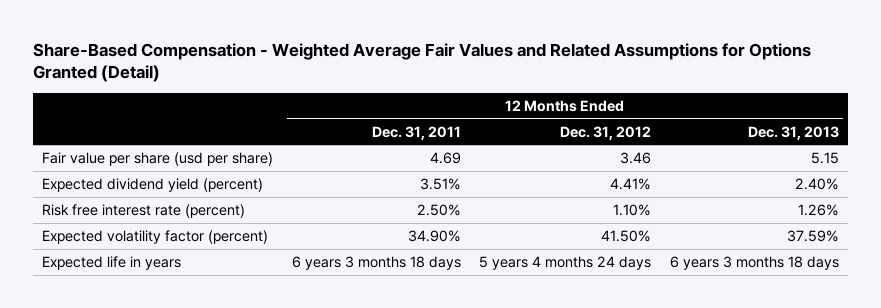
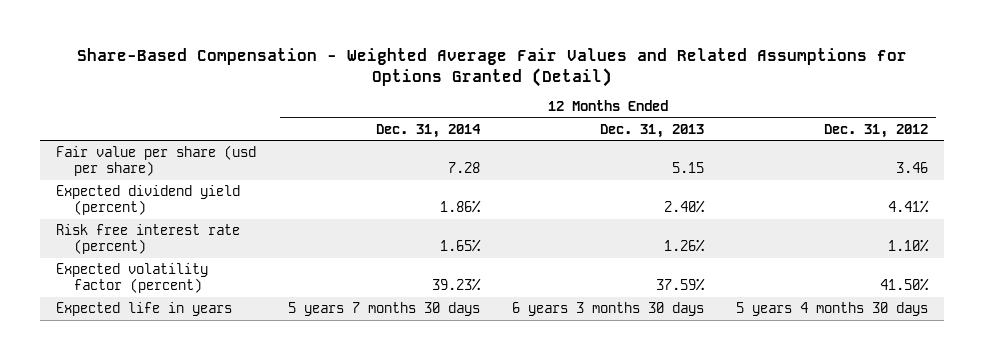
- | 12 Months Ended Dec. 31, 2011 | 12 Months Ended Dec. 31, 2012 | 12 Months Ended Dec. 31, 2013
+ | 12 Months Ended Dec. 31, 2014 | 12 Months Ended Dec. 31, 2013 | 12 Months Ended Dec. 31, 2012
- Expected life in years | 6 years 3 months 18 days | 5 years 4 months 24 days | 6 years 3 months 18 days
+ Expected life in years | 5 years 7 months 30 days | 6 years 3 months 30 days | 5 years 4 months 30 days

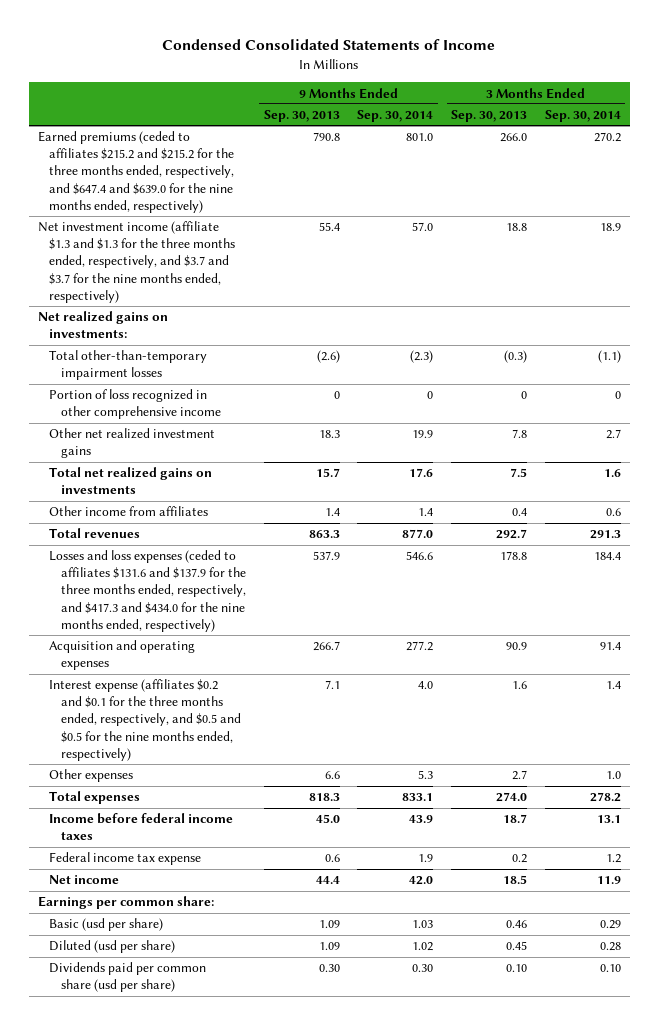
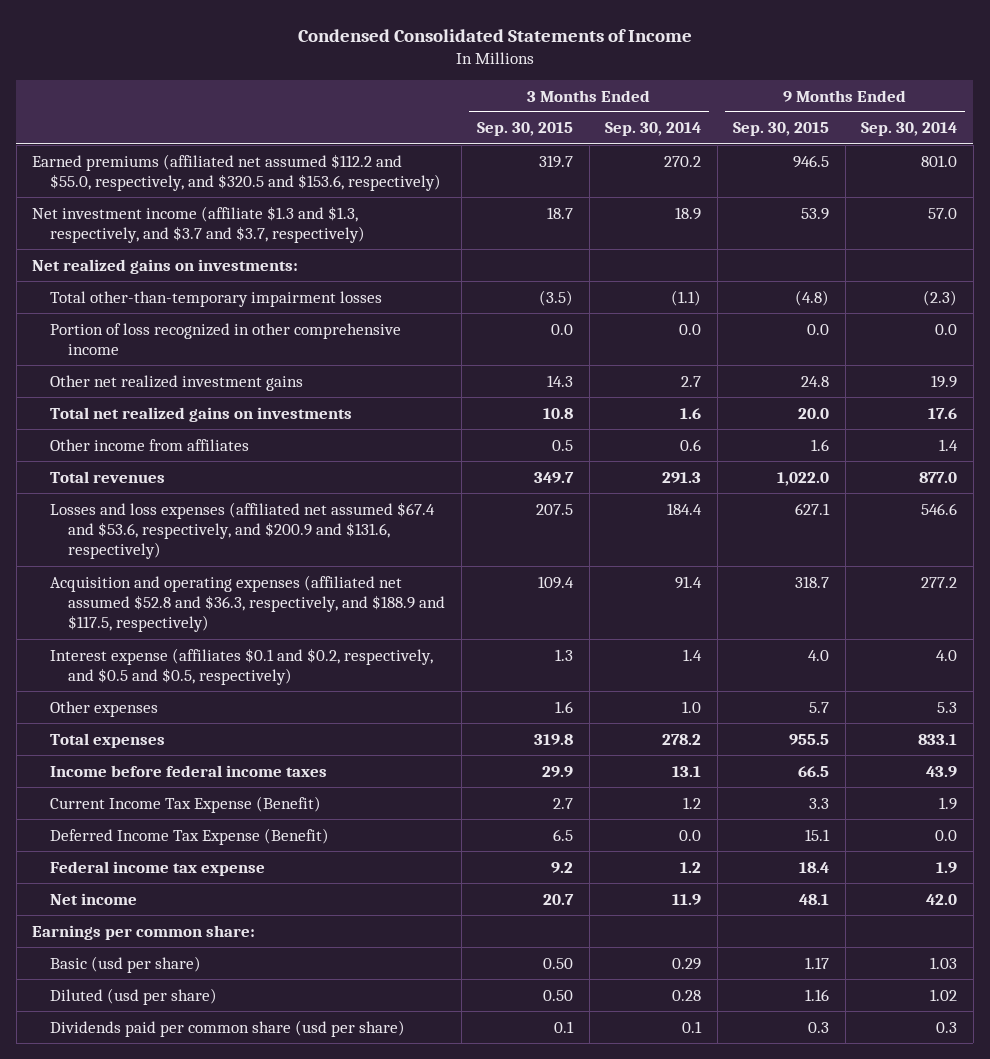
- | 9 Months Ended Sep. 30, 2013 | 9 Months Ended Sep. 30, 2014 | 3 Months Ended Sep. 30, 2013 | 3 Months Ended Sep. 30, 2014
+ | 3 Months Ended Sep. 30, 2015 | 3 Months Ended Sep. 30, 2014 | 9 Months Ended Sep. 30, 2015 | 9 Months Ended Sep. 30, 2014
- Earned premiums (ceded to affiliates $215.2 and $215.2 for the three months ended, respectively, and $647.4 and $639.0 for the nine months ended, respectively) | 790.8 | 801.0 | 266.0 | 270.2
- Net investment income (affiliate $1.3 and $1.3 for the three months ended, respectively, and $3.7 and $3.7 for the nine months ended, respectively) | 55.4 | 57.0 | 18.8 | 18.9
+ Earned premiums (affiliated net assumed $112.2 and $55.0, respectively, and $320.5 and $153.6, respectively) | 319.7 | 270.2 | 946.5 | 801.0
+ Net investment income (affiliate $1.3 and $1.3, respectively, and $3.7 and $3.7, respectively) | 18.7 | 18.9 | 53.9 | 57.0
- Portion of loss recognized in other comprehensive income | 0 | 0 | 0 | 0
+ Portion of loss recognized in other comprehensive income | 0.0 | 0.0 | 0.0 | 0.0
- Losses and loss expenses (ceded to affiliates $131.6 and $137.9 for the three months ended, respectively, and $417.3 and $434.0 for the nine months ended, respectively) | 537.9 | 546.6 | 178.8 | 184.4
- Acquisition and operating expenses | 266.7 | 277.2 | 90.9 | 91.4
- Interest expense (affiliates $0.2 and $0.1 for the three months ended, respectively, and $0.5 and $0.5 for the nine months ended, respectively) | 7.1 | 4.0 | 1.6 | 1.4
+ Losses and loss expenses (affiliated net assumed $67.4 and $53.6, respectively, and $200.9 and $131.6, respectively) | 207.5 | 184.4 | 627.1 | 546.6
+ Acquisition and operating expenses (affiliated net assumed $52.8 and $36.3, respectively, and $188.9 and $117.5, respectively) | 109.4 | 91.4 | 318.7 | 277.2
+ Interest expense (affiliates $0.1 and $0.2, respectively, and $0.5 and $0.5, respectively) | 1.3 | 1.4 | 4.0 | 4.0
+ Current Income Tax Expense (Benefit) | 2.7 | 1.2 | 3.3 | 1.9
+ Deferred Income Tax Expense (Benefit) | 6.5 | 0.0 | 15.1 | 0.0
- Dividends paid per common share (usd per share) | 0.30 | 0.30 | 0.10 | 0.10
+ Dividends paid per common share (usd per share) | 0.1 | 0.1 | 0.3 | 0.3

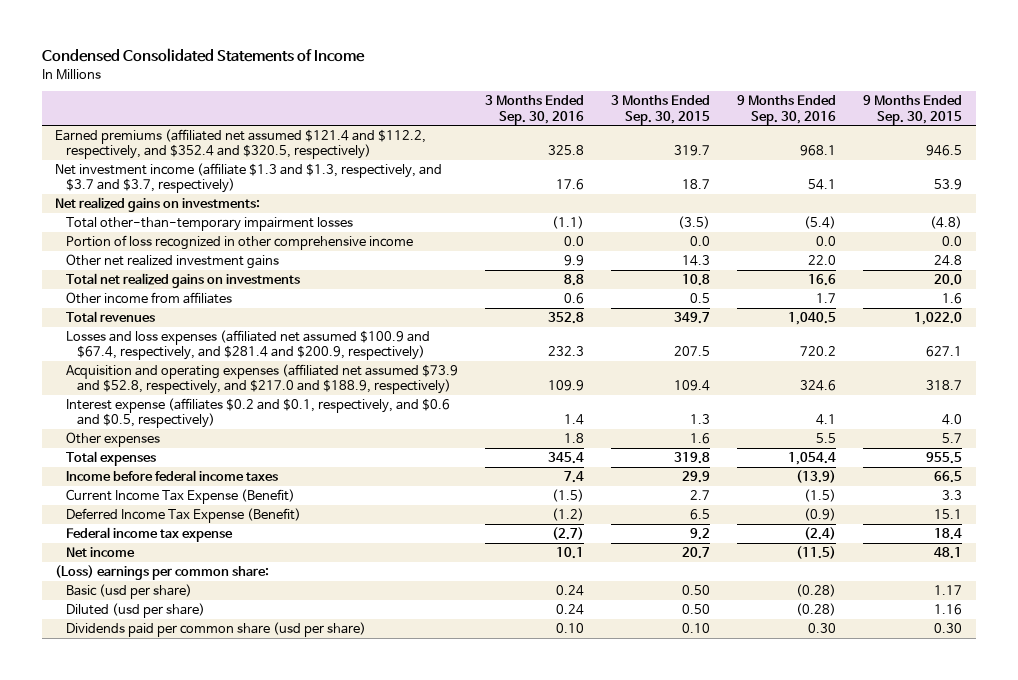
- | 3 Months Ended Sep. 30, 2015 | 3 Months Ended Sep. 30, 2014 | 9 Months Ended Sep. 30, 2015 | 9 Months Ended Sep. 30, 2014
+ | 3 Months Ended Sep. 30, 2016 | 3 Months Ended Sep. 30, 2015 | 9 Months Ended Sep. 30, 2016 | 9 Months Ended Sep. 30, 2015
- Earned premiums (affiliated net assumed $112.2 and $55.0, respectively, and $320.5 and $153.6, respectively) | 319.7 | 270.2 | 946.5 | 801.0
+ Earned premiums (affiliated net assumed $121.4 and $112.2, respectively, and $352.4 and $320.5, respectively) | 325.8 | 319.7 | 968.1 | 946.5
- Losses and loss expenses (affiliated net assumed $67.4 and $53.6, respectively, and $200.9 and $131.6, respectively) | 207.5 | 184.4 | 627.1 | 546.6
- Acquisition and operating expenses (affiliated net assumed $52.8 and $36.3, respectively, and $188.9 and $117.5, respectively) | 109.4 | 91.4 | 318.7 | 277.2
- Interest expense (affiliates $0.1 and $0.2, respectively, and $0.5 and $0.5, respectively) | 1.3 | 1.4 | 4.0 | 4.0
+ Losses and loss expenses (affiliated net assumed $100.9 and $67.4, respectively, and $281.4 and $200.9, respectively) | 232.3 | 207.5 | 720.2 | 627.1
+ Acquisition and operating expenses (affiliated net assumed $73.9 and $52.8, respectively, and $217.0 and $188.9, respectively) | 109.9 | 109.4 | 324.6 | 318.7
+ Interest expense (affiliates $0.2 and $0.1, respectively, and $0.6 and $0.5, respectively) | 1.4 | 1.3 | 4.1 | 4.0
- Earnings per common share:
+ (Loss) earnings per common share:
- Dividends paid per common share (usd per share) | 0.1 | 0.1 | 0.3 | 0.3
+ Dividends paid per common share (usd per share) | 0.10 | 0.10 | 0.30 | 0.30

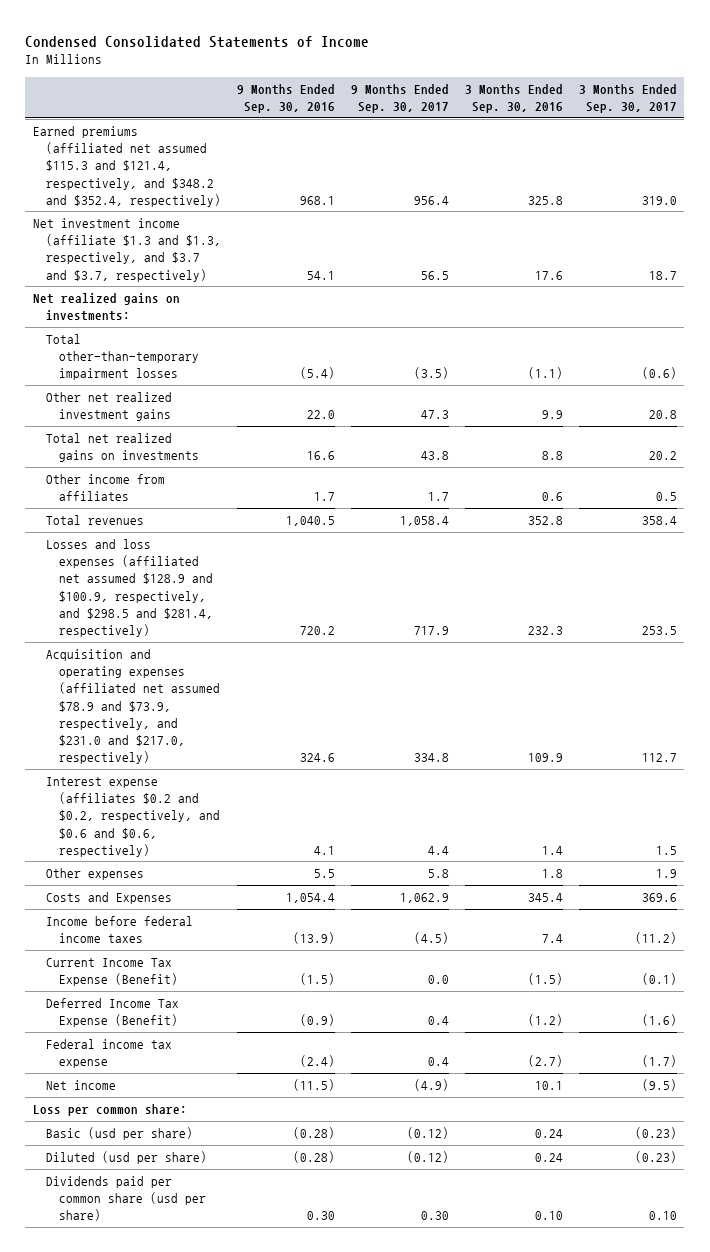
- | 3 Months Ended Sep. 30, 2016 | 3 Months Ended Sep. 30, 2015 | 9 Months Ended Sep. 30, 2016 | 9 Months Ended Sep. 30, 2015
+ | 9 Months Ended Sep. 30, 2016 | 9 Months Ended Sep. 30, 2017 | 3 Months Ended Sep. 30, 2016 | 3 Months Ended Sep. 30, 2017
- Earned premiums (affiliated net assumed $121.4 and $112.2, respectively, and $352.4 and $320.5, respectively) | 325.8 | 319.7 | 968.1 | 946.5
+ Earned premiums (affiliated net assumed $115.3 and $121.4, respectively, and $348.2 and $352.4, respectively) | 968.1 | 956.4 | 325.8 | 319.0
- Portion of loss recognized in other comprehensive income | 0.0 | 0.0 | 0.0 | 0.0
- Losses and loss expenses (affiliated net assumed $100.9 and $67.4, respectively, and $281.4 and $200.9, respectively) | 232.3 | 207.5 | 720.2 | 627.1
- Acquisition and operating expenses (affiliated net assumed $73.9 and $52.8, respectively, and $217.0 and $188.9, respectively) | 109.9 | 109.4 | 324.6 | 318.7
- Interest expense (affiliates $0.2 and $0.1, respectively, and $0.6 and $0.5, respectively) | 1.4 | 1.3 | 4.1 | 4.0
+ Losses and loss expenses (affiliated net assumed $128.9 and $100.9, respectively, and $298.5 and $281.4, respectively) | 720.2 | 717.9 | 232.3 | 253.5
+ Acquisition and operating expenses (affiliated net assumed $78.9 and $73.9, respectively, and $231.0 and $217.0, respectively) | 324.6 | 334.8 | 109.9 | 112.7
+ Interest expense (affiliates $0.2 and $0.2, respectively, and $0.6 and $0.6, respectively) | 4.1 | 4.4 | 1.4 | 1.5
- Total expenses | 345.4 | 319.8 | 1,054.4 | 955.5
+ Costs and Expenses | 1,054.4 | 1,062.9 | 345.4 | 369.6
- (Loss) earnings per common share:
+ Loss per common share:

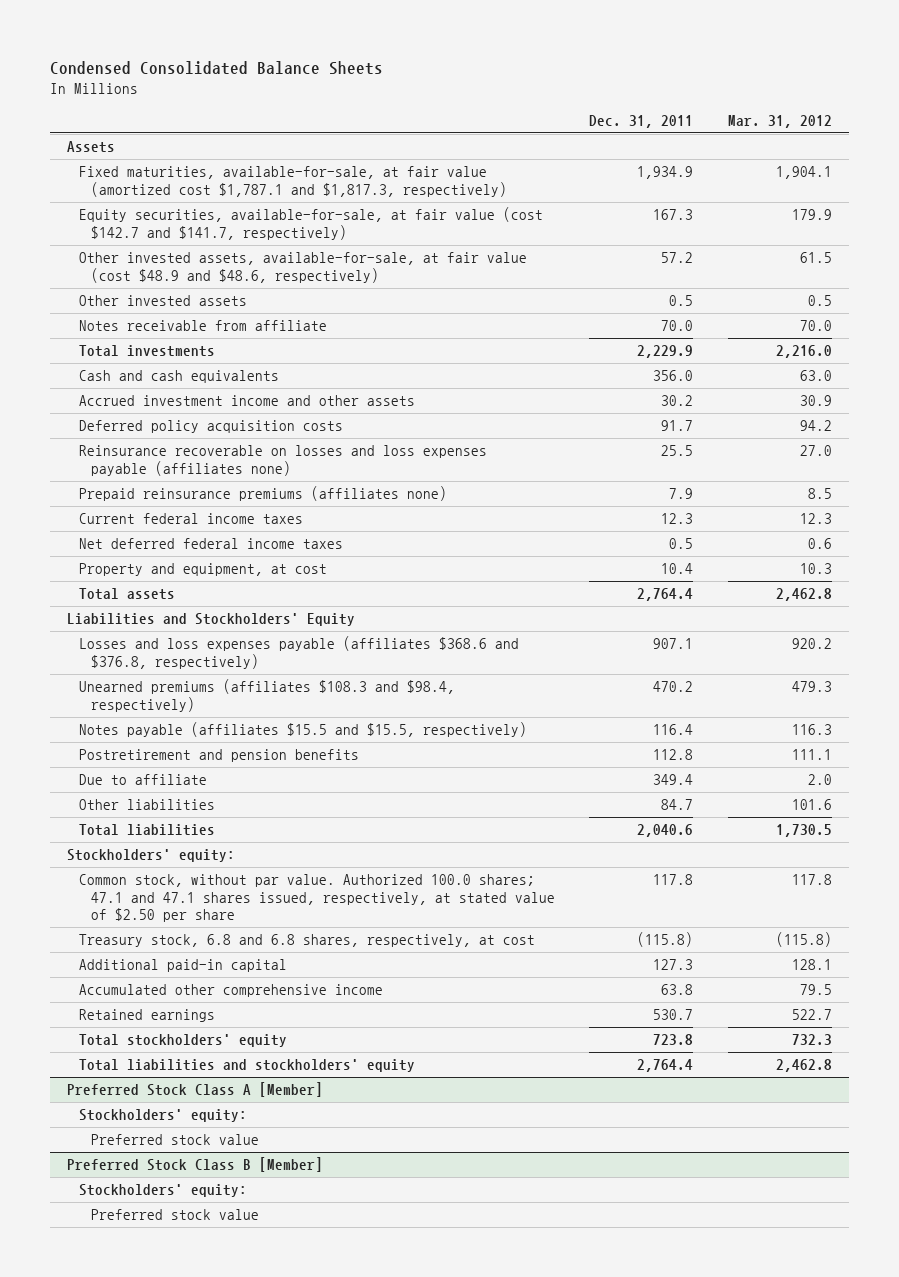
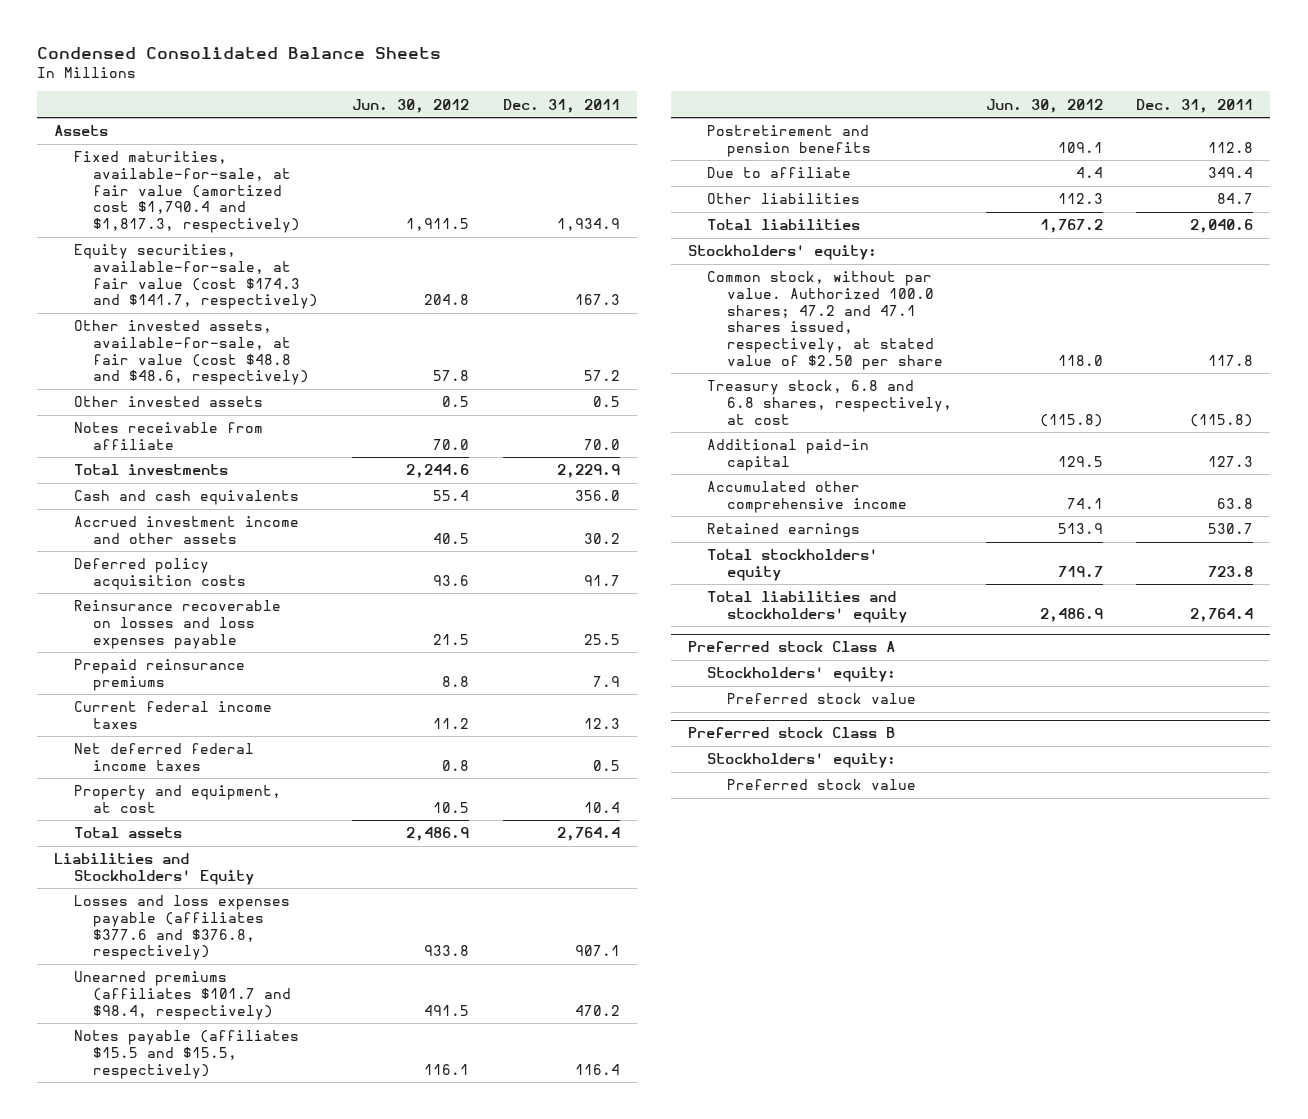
- | Dec. 31, 2011 | Mar. 31, 2012
+ | Jun. 30, 2012 | Dec. 31, 2011
- Fixed maturities, available-for-sale, at fair value (amortized cost $1,787.1 and $1,817.3, respectively) | 1,934.9 | 1,904.1
- Equity securities, available-for-sale, at fair value (cost $142.7 and $141.7, respectively) | 167.3 | 179.9
- Other invested assets, available-for-sale, at fair value (cost $48.9 and $48.6, respectively) | 57.2 | 61.5
+ Fixed maturities, available-for-sale, at fair value (amortized cost $1,790.4 and $1,817.3, respectively) | 1,911.5 | 1,934.9
+ Equity securities, available-for-sale, at fair value (cost $174.3 and $141.7, respectively) | 204.8 | 167.3
+ Other invested assets, available-for-sale, at fair value (cost $48.8 and $48.6, respectively) | 57.8 | 57.2
- Reinsurance recoverable on losses and loss expenses payable (affiliates none) | 25.5 | 27.0
- Prepaid reinsurance premiums (affiliates none) | 7.9 | 8.5
+ Reinsurance recoverable on losses and loss expenses payable | 21.5 | 25.5
+ Prepaid reinsurance premiums | 8.8 | 7.9
- Losses and loss expenses payable (affiliates $368.6 and $376.8, respectively) | 907.1 | 920.2
- Unearned premiums (affiliates $108.3 and $98.4, respectively) | 470.2 | 479.3
+ Losses and loss expenses payable (affiliates $377.6 and $376.8, respectively) | 933.8 | 907.1
+ Unearned premiums (affiliates $101.7 and $98.4, respectively) | 491.5 | 470.2
- Common stock, without par value. Authorized 100.0 shares; 47.1 and 47.1 shares issued, respectively, at stated value of $2.50 per share | 117.8 | 117.8
+ Common stock, without par value. Authorized 100.0 shares; 47.2 and 47.1 shares issued, respectively, at stated value of $2.50 per share | 118.0 | 117.8
- Preferred Stock Class A [Member]
+ Preferred stock Class A
- Preferred Stock Class B [Member]
+ Preferred stock Class B

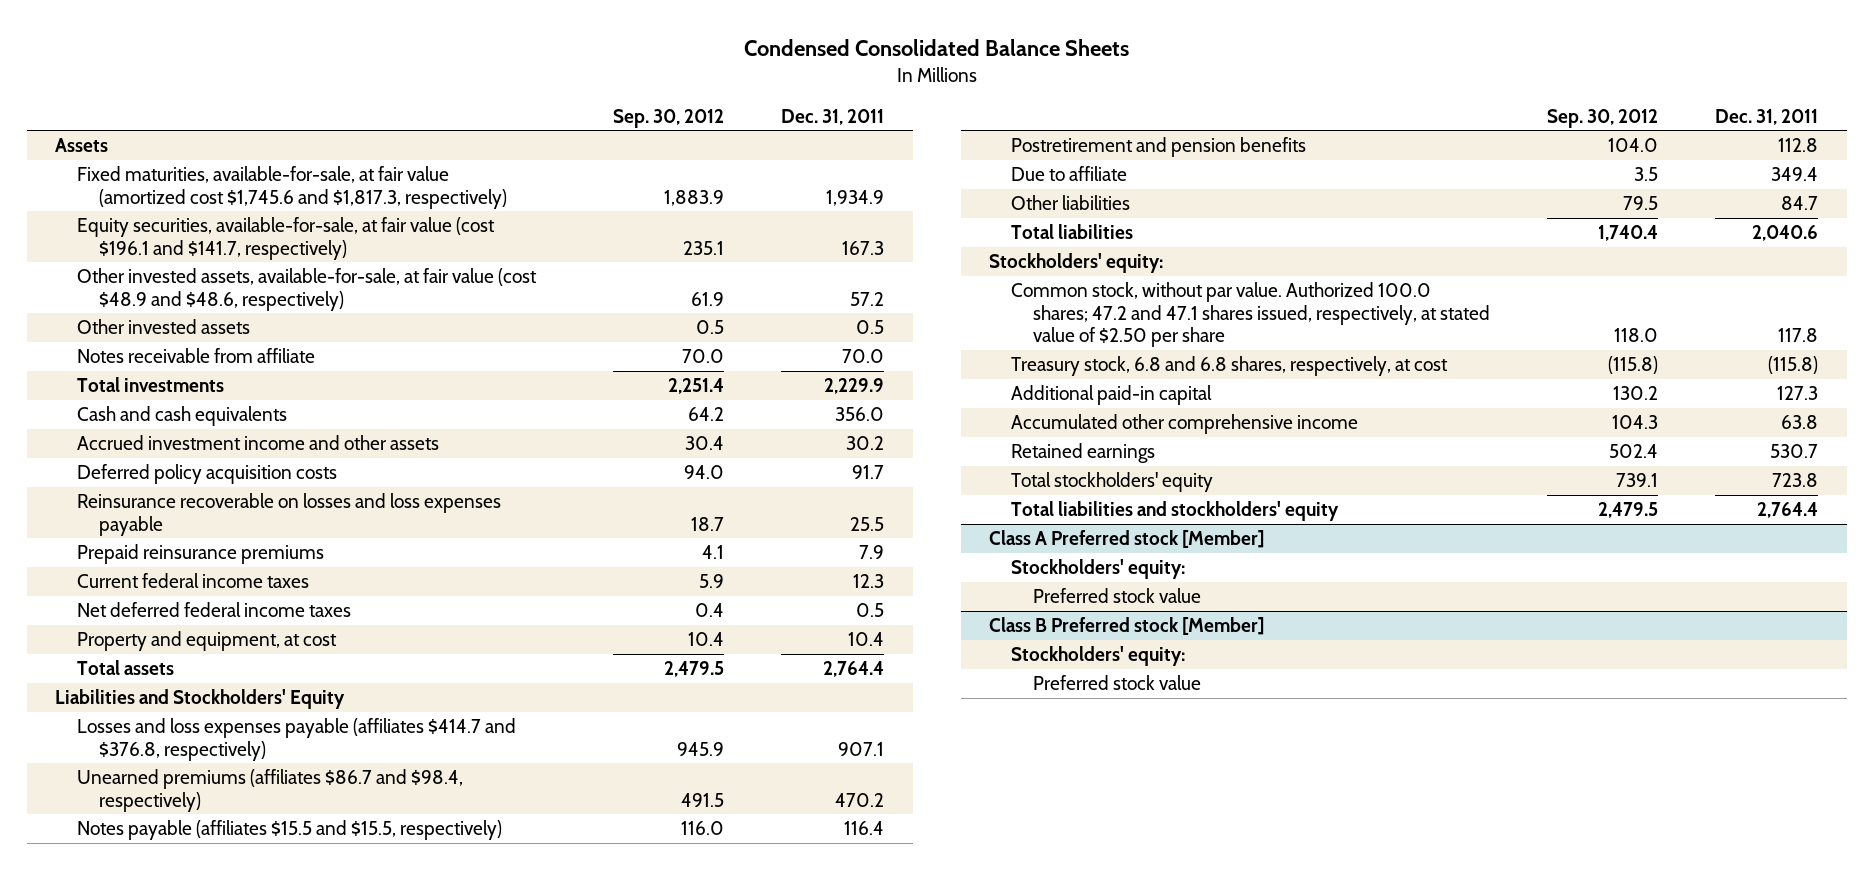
- | Jun. 30, 2012 | Dec. 31, 2011
+ | Sep. 30, 2012 | Dec. 31, 2011
- Fixed maturities, available-for-sale, at fair value (amortized cost $1,790.4 and $1,817.3, respectively) | 1,911.5 | 1,934.9
- Equity securities, available-for-sale, at fair value (cost $174.3 and $141.7, respectively) | 204.8 | 167.3
- Other invested assets, available-for-sale, at fair value (cost $48.8 and $48.6, respectively) | 57.8 | 57.2
+ Fixed maturities, available-for-sale, at fair value (amortized cost $1,745.6 and $1,817.3, respectively) | 1,883.9 | 1,934.9
+ Equity securities, available-for-sale, at fair value (cost $196.1 and $141.7, respectively) | 235.1 | 167.3
+ Other invested assets, available-for-sale, at fair value (cost $48.9 and $48.6, respectively) | 61.9 | 57.2
- Losses and loss expenses payable (affiliates $377.6 and $376.8, respectively) | 933.8 | 907.1
- Unearned premiums (affiliates $101.7 and $98.4, respectively) | 491.5 | 470.2
+ Losses and loss expenses payable (affiliates $414.7 and $376.8, respectively) | 945.9 | 907.1
+ Unearned premiums (affiliates $86.7 and $98.4, respectively) | 491.5 | 470.2
- Preferred stock Class A
+ Class A Preferred stock [Member]
- Preferred stock Class B
+ Class B Preferred stock [Member]

